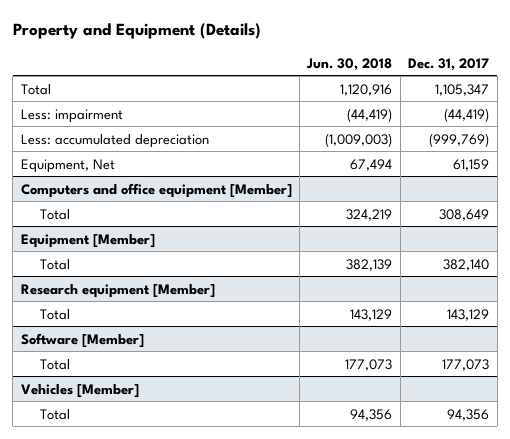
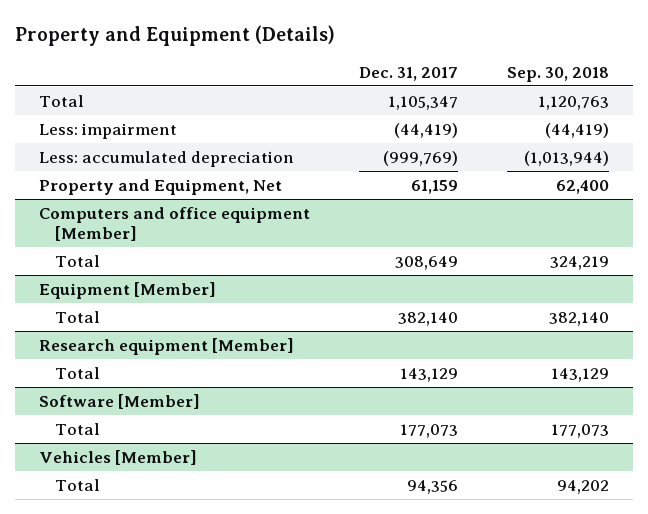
- | Jun. 30, 2018 | Dec. 31, 2017
+ | Dec. 31, 2017 | Sep. 30, 2018
- Equipment, Net | 67,494 | 61,159
+ Property and Equipment, Net | 61,159 | 62,400

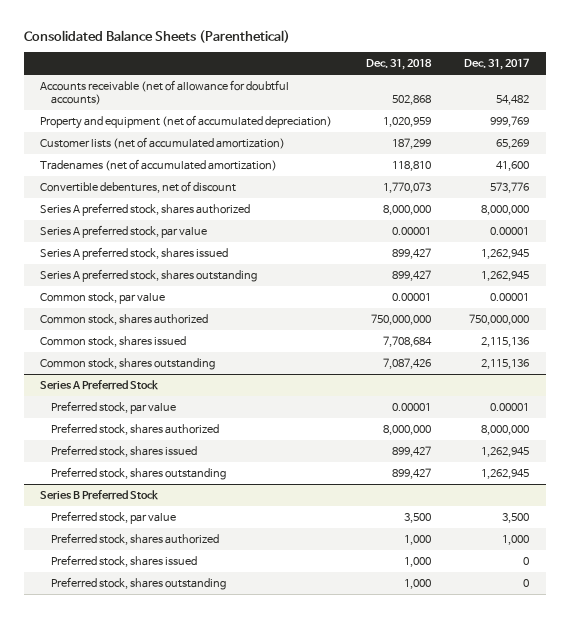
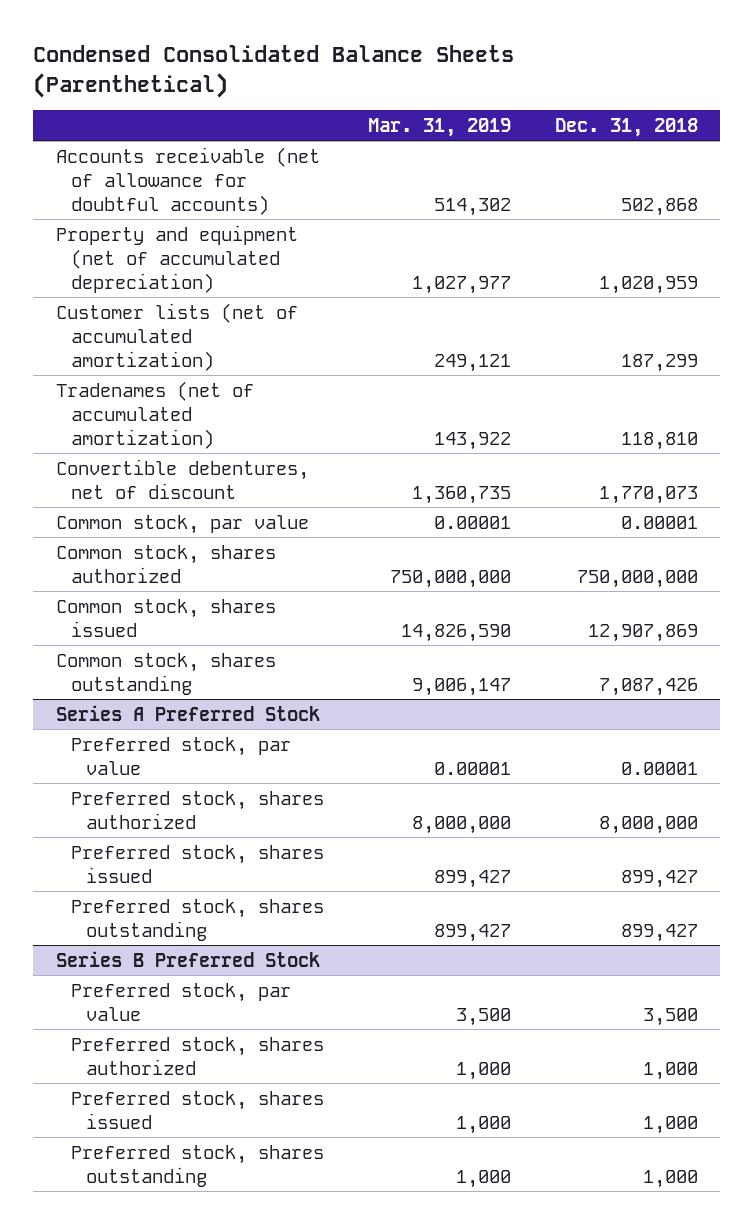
- Consolidated Balance Sheets (Parenthetical)
+ Condensed Consolidated Balance Sheets (Parenthetical)
- | Dec. 31, 2018 | Dec. 31, 2017
+ | Mar. 31, 2019 | Dec. 31, 2018
- Series A preferred stock, shares authorized | 8,000,000 | 8,000,000
- Series A preferred stock, par value | 0.00001 | 0.00001
- Series A preferred stock, shares issued | 899,427 | 1,262,945
- Series A preferred stock, shares outstanding | 899,427 | 1,262,945
- Common stock, shares issued | 7,708,684 | 2,115,136
+ Common stock, shares issued | 14,826,590 | 12,907,869

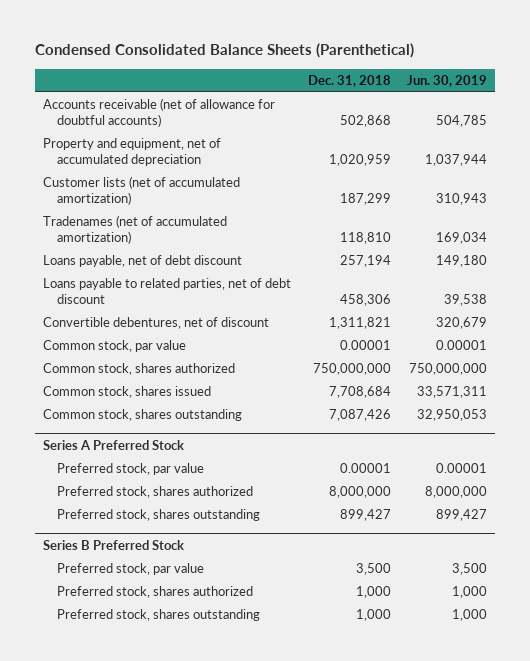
- | Mar. 31, 2019 | Dec. 31, 2018
+ | Dec. 31, 2018 | Jun. 30, 2019
- Property and equipment (net of accumulated depreciation) | 1,027,977 | 1,020,959
+ Property and equipment, net of accumulated depreciation | 1,020,959 | 1,037,944
- Convertible debentures, net of discount | 1,360,735 | 1,770,073
+ Loans payable, net of debt discount | 257,194 | 149,180
+ Loans payable to related parties, net of debt discount | 458,306 | 39,538
+ Convertible debentures, net of discount | 1,311,821 | 320,679
- Common stock, shares issued | 14,826,590 | 12,907,869
+ Common stock, shares issued | 7,708,684 | 33,571,311
@ Series A Preferred Stock
- Preferred stock, shares issued | 899,427 | 899,427
@ Series B Preferred Stock
- Preferred stock, shares issued | 1,000 | 1,000

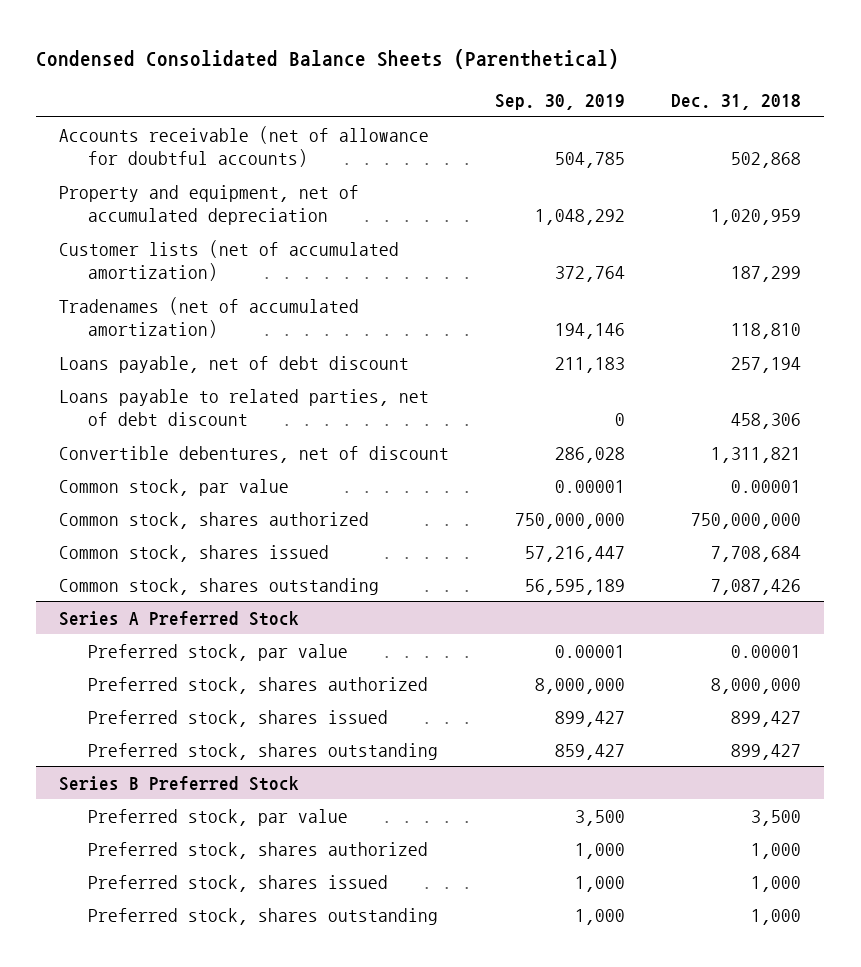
- | Dec. 31, 2018 | Jun. 30, 2019
+ | Sep. 30, 2019 | Dec. 31, 2018
@ Series A Preferred Stock
+ Preferred stock, shares issued | 899,427 | 899,427
@ Series B Preferred Stock
+ Preferred stock, shares issued | 1,000 | 1,000

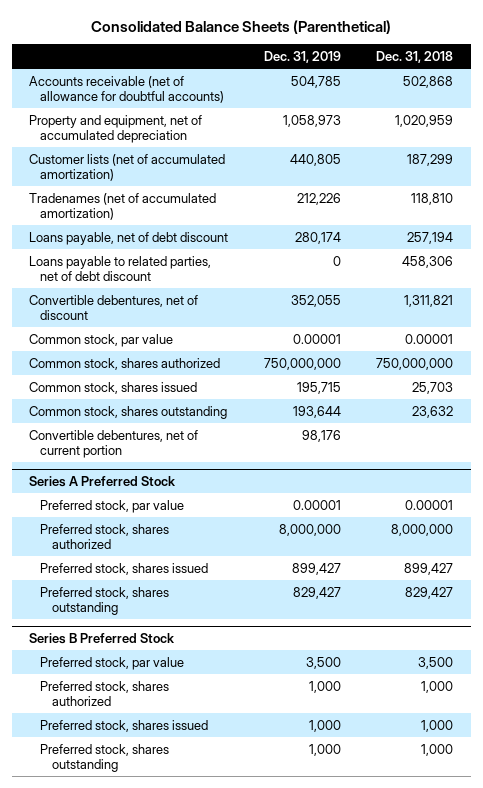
- Condensed Consolidated Balance Sheets (Parenthetical)
+ Consolidated Balance Sheets (Parenthetical)
- | Sep. 30, 2019 | Dec. 31, 2018
+ | Dec. 31, 2019 | Dec. 31, 2018
- Common stock, shares issued | 57,216,447 | 7,708,684
- Common stock, shares outstanding | 56,595,189 | 7,087,426
+ Common stock, shares issued | 195,715 | 25,703
+ Common stock, shares outstanding | 193,644 | 23,632
+ Convertible debentures, net of current portion | 98,176 |
@ Series A Preferred Stock
- Preferred stock, shares outstanding | 859,427 | 899,427
+ Preferred stock, shares outstanding | 829,427 | 829,427

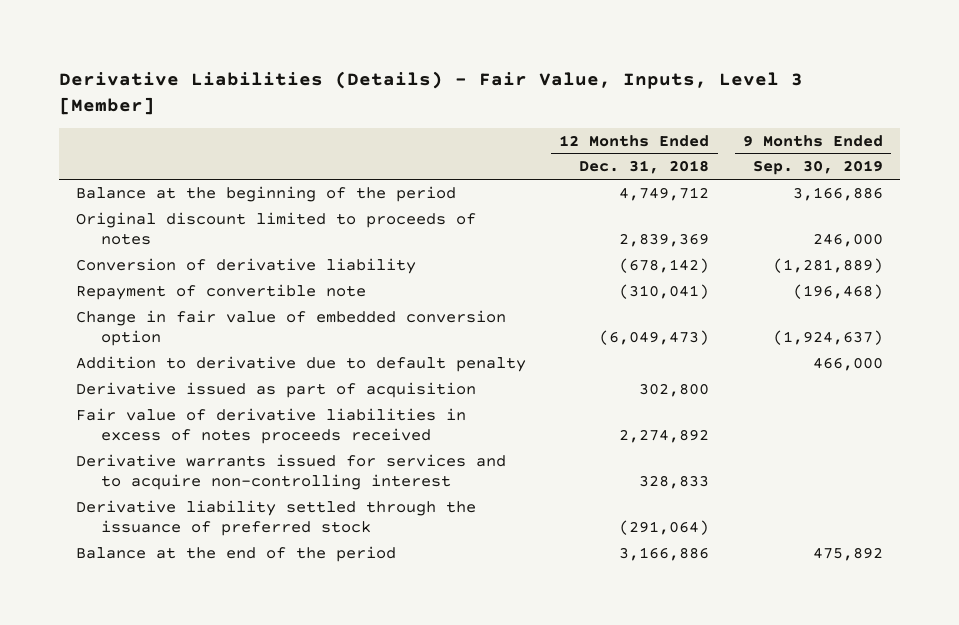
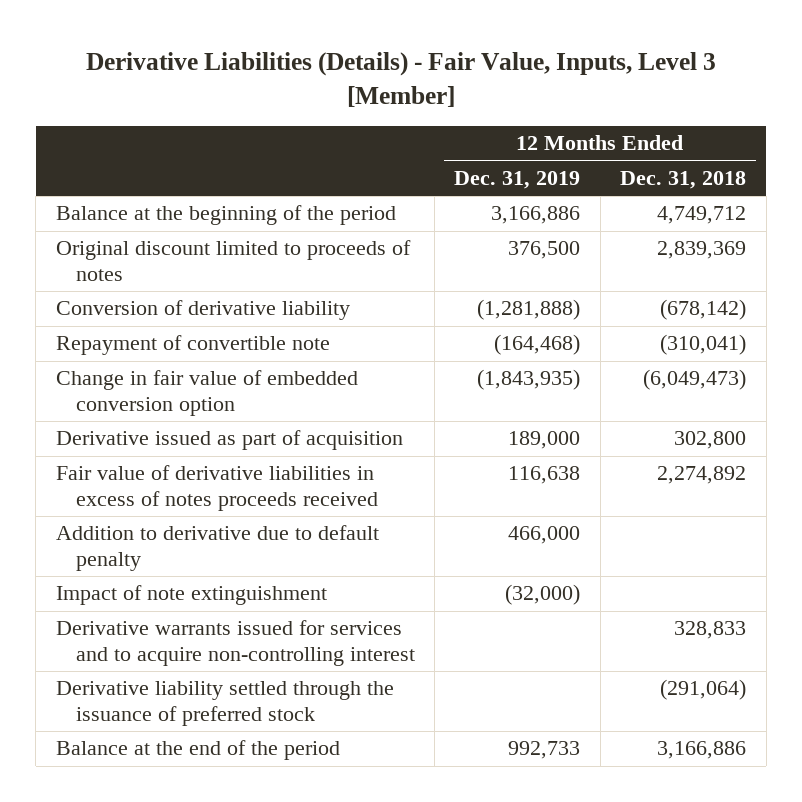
- | 12 Months Ended Dec. 31, 2018 | 9 Months Ended Sep. 30, 2019
+ | 12 Months Ended Dec. 31, 2019 | 12 Months Ended Dec. 31, 2018
moved down: Addition to derivative due to default penalty | 466,000 |
+ Impact of note extinguishment | (32,000) |

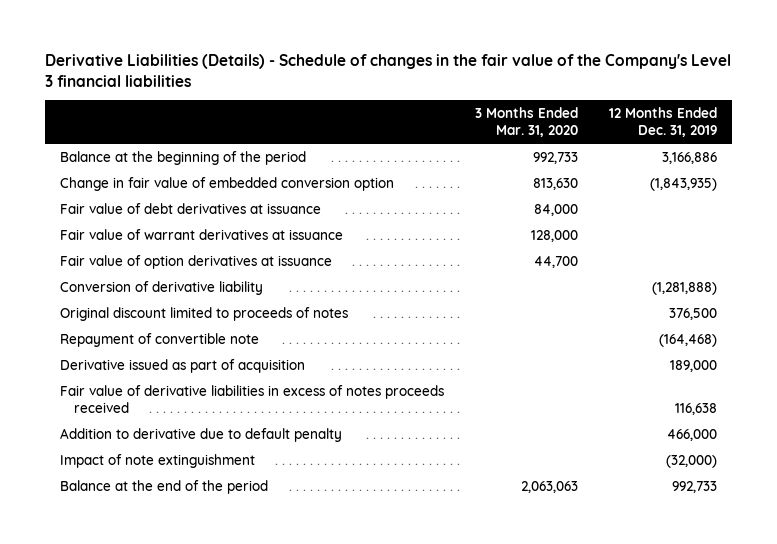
- Derivative Liabilities (Details) - Fair Value, Inputs, Level 3 [Member]
+ Derivative Liabilities (Details) - Schedule of changes in the fair value of the Company's Level 3 financial liabilities
- | 12 Months Ended Dec. 31, 2019 | 12 Months Ended Dec. 31, 2018
+ | 3 Months Ended Mar. 31, 2020 | 12 Months Ended Dec. 31, 2019
moved up: Change in fair value of embedded conversion option | 813,630 | (1,843,935)
+ Fair value of debt derivatives at issuance | 84,000 |
+ Fair value of warrant derivatives at issuance | 128,000 |
+ Fair value of option derivatives at issuance | 44,700 |
moved down: Original discount limited to proceeds of notes | | 376,500
- Derivative warrants issued for services and to acquire non-controlling interest | | 328,833
- Derivative liability settled through the issuance of preferred stock | | (291,064)

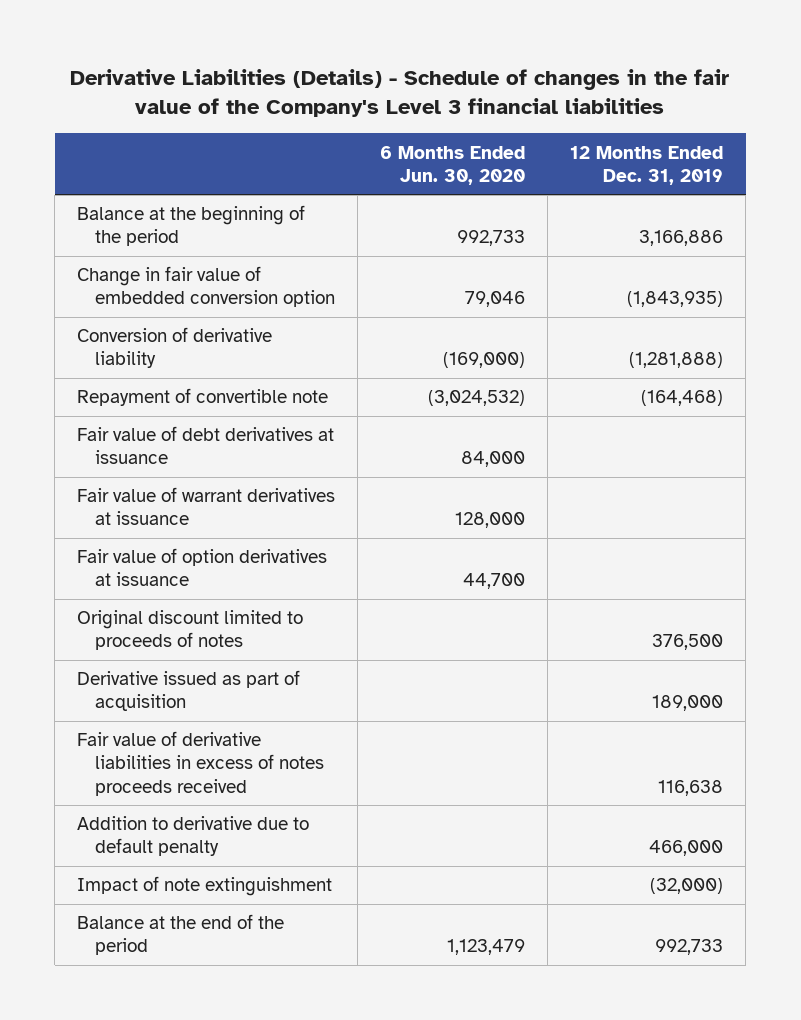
- | 3 Months Ended Mar. 31, 2020 | 12 Months Ended Dec. 31, 2019
+ | 6 Months Ended Jun. 30, 2020 | 12 Months Ended Dec. 31, 2019
moved up: Conversion of derivative liability | (169,000) | (1,281,888)
moved up: Repayment of convertible note | (3,024,532) | (164,468)

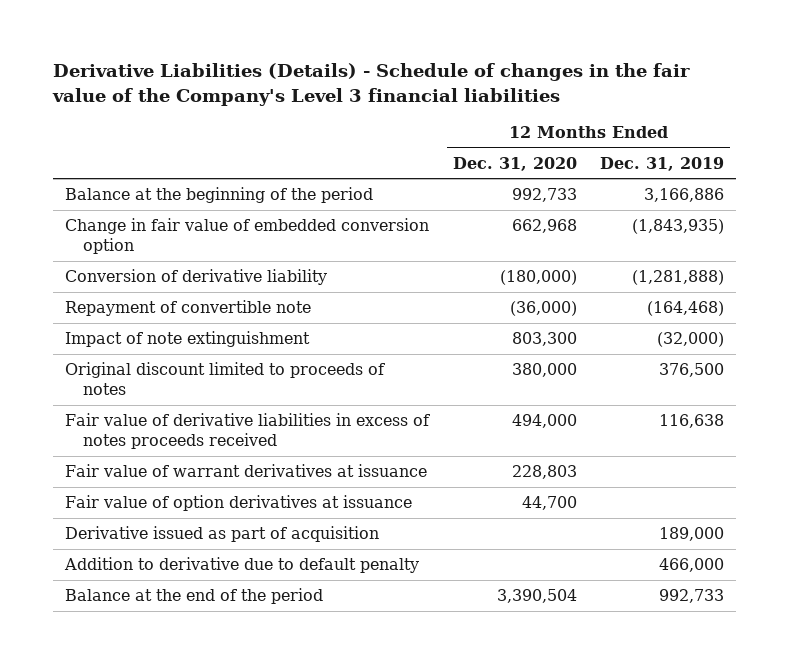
- | 6 Months Ended Jun. 30, 2020 | 12 Months Ended Dec. 31, 2019
+ | 12 Months Ended Dec. 31, 2020 | 12 Months Ended Dec. 31, 2019
- Fair value of debt derivatives at issuance | 84,000 |
moved up: Impact of note extinguishment | 803,300 | (32,000)
moved up: Original discount limited to proceeds of notes | 380,000 | 376,500
moved up: Fair value of derivative liabilities in excess of notes proceeds received | 494,000 | 116,638

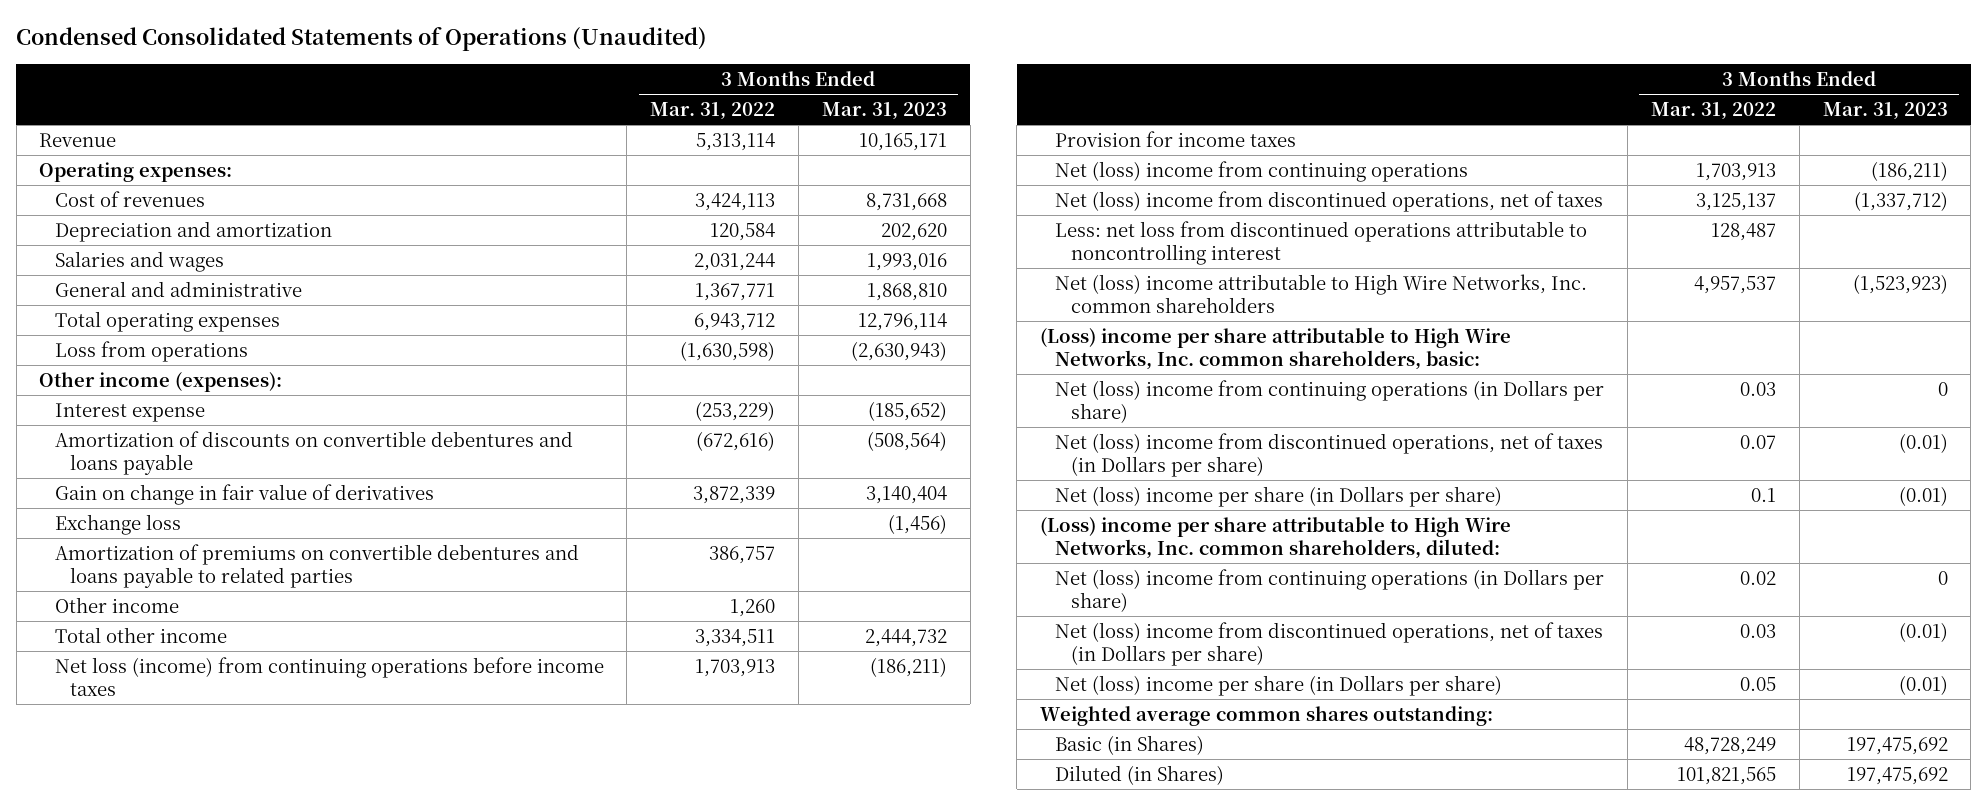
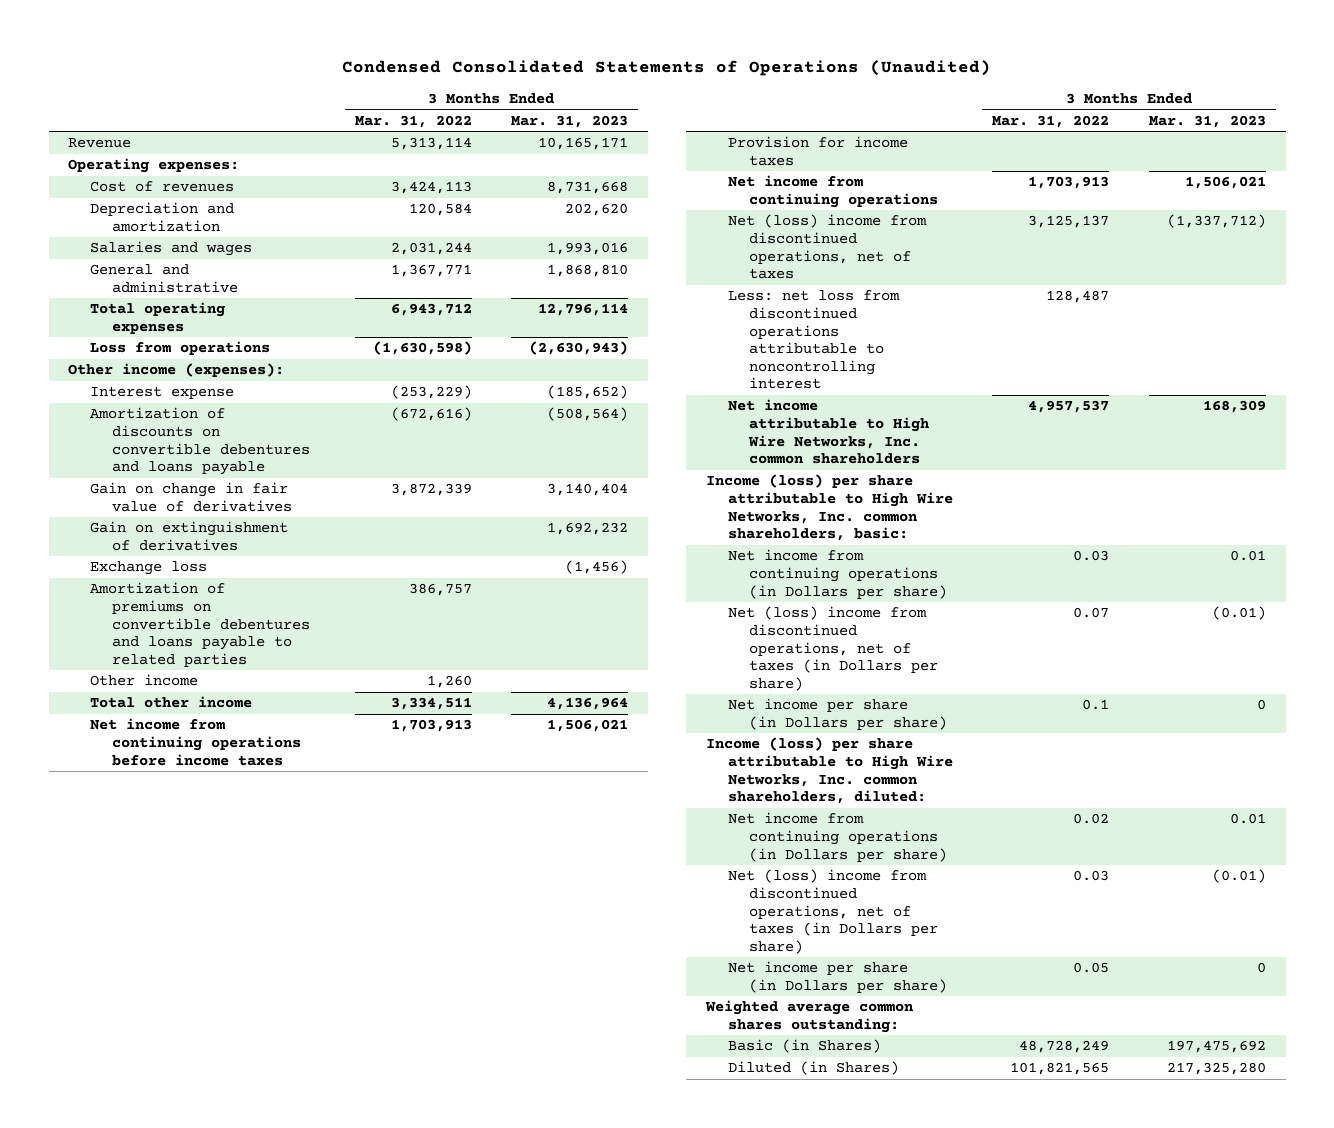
+ Gain on extinguishment of derivatives | | 1,692,232
- Total other income | 3,334,511 | 2,444,732
- Net loss (income) from continuing operations before income taxes | 1,703,913 | (186,211)
+ Total other income | 3,334,511 | 4,136,964
+ Net income from continuing operations before income taxes | 1,703,913 | 1,506,021
- Net (loss) income from continuing operations | 1,703,913 | (186,211)
+ Net income from continuing operations | 1,703,913 | 1,506,021
- Net (loss) income attributable to High Wire Networks, Inc. common shareholders | 4,957,537 | (1,523,923)
- (Loss) income per share attributable to High Wire Networks, Inc. common shareholders, basic:
- Net (loss) income from continuing operations (in Dollars per share) | 0.03 | 0
+ Net income attributable to High Wire Networks, Inc. common shareholders | 4,957,537 | 168,309
+ Income (loss) per share attributable to High Wire Networks, Inc. common shareholders, basic:
+ Net income from continuing operations (in Dollars per share) | 0.03 | 0.01
- Net (loss) income per share (in Dollars per share) | 0.1 | (0.01)
- (Loss) income per share attributable to High Wire Networks, Inc. common shareholders, diluted:
- Net (loss) income from continuing operations (in Dollars per share) | 0.02 | 0
+ Net income per share (in Dollars per share) | 0.1 | 0
+ Income (loss) per share attributable to High Wire Networks, Inc. common shareholders, diluted:
+ Net income from continuing operations (in Dollars per share) | 0.02 | 0.01
- Net (loss) income per share (in Dollars per share) | 0.05 | (0.01)
+ Net income per share (in Dollars per share) | 0.05 | 0
- Diluted (in Shares) | 101,821,565 | 197,475,692
+ Diluted (in Shares) | 101,821,565 | 217,325,280

